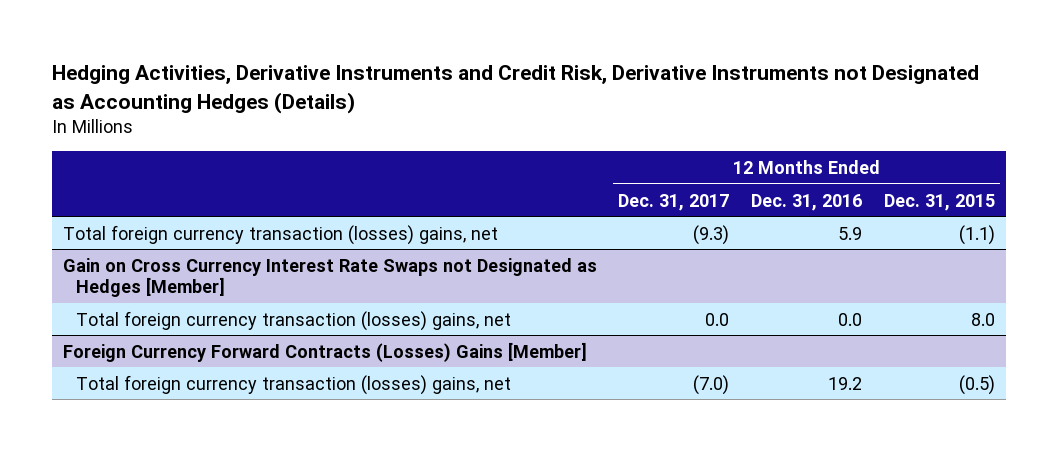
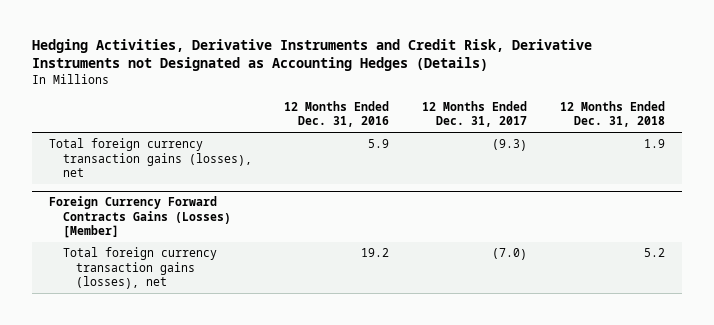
- | 12 Months Ended Dec. 31, 2017 | 12 Months Ended Dec. 31, 2016 | 12 Months Ended Dec. 31, 2015
+ | 12 Months Ended Dec. 31, 2016 | 12 Months Ended Dec. 31, 2017 | 12 Months Ended Dec. 31, 2018
- Total foreign currency transaction (losses) gains, net | (9.3) | 5.9 | (1.1)
- Gain on Cross Currency Interest Rate Swaps not Designated as Hedges [Member]
- Total foreign currency transaction (losses) gains, net | 0.0 | 0.0 | 8.0
- Foreign Currency Forward Contracts (Losses) Gains [Member]
- Total foreign currency transaction (losses) gains, net | (7.0) | 19.2 | (0.5)
+ Total foreign currency transaction gains (losses), net | 5.9 | (9.3) | 1.9
+ Foreign Currency Forward Contracts Gains (Losses) [Member]
+ Total foreign currency transaction gains (losses), net | 19.2 | (7.0) | 5.2

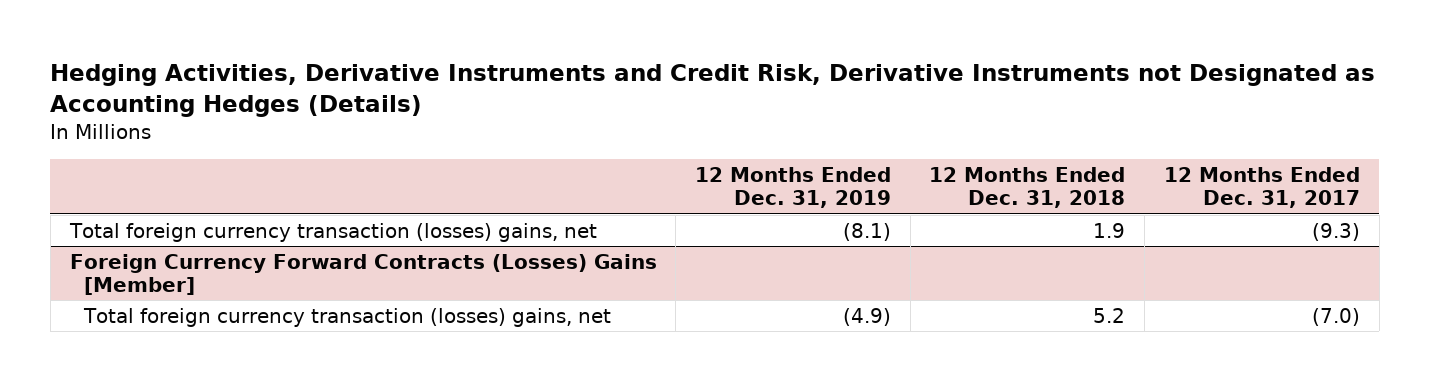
- | 12 Months Ended Dec. 31, 2016 | 12 Months Ended Dec. 31, 2017 | 12 Months Ended Dec. 31, 2018
+ | 12 Months Ended Dec. 31, 2019 | 12 Months Ended Dec. 31, 2018 | 12 Months Ended Dec. 31, 2017
- Total foreign currency transaction gains (losses), net | 5.9 | (9.3) | 1.9
- Foreign Currency Forward Contracts Gains (Losses) [Member]
- Total foreign currency transaction gains (losses), net | 19.2 | (7.0) | 5.2
+ Total foreign currency transaction (losses) gains, net | (8.1) | 1.9 | (9.3)
+ Foreign Currency Forward Contracts (Losses) Gains [Member]
+ Total foreign currency transaction (losses) gains, net | (4.9) | 5.2 | (7.0)

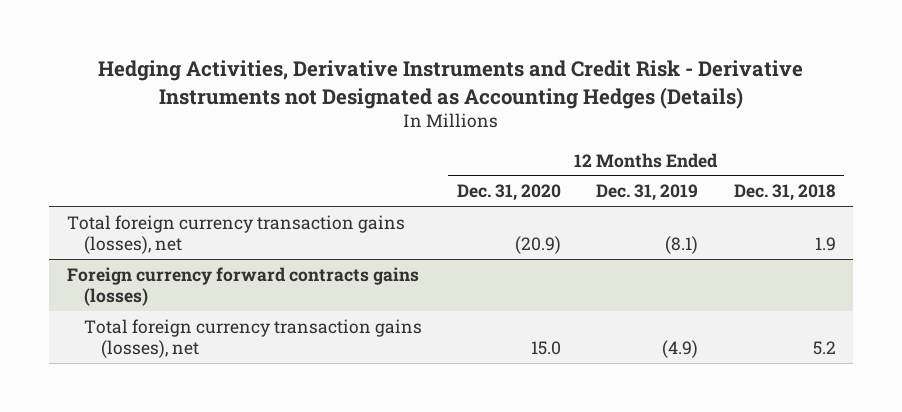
- Hedging Activities, Derivative Instruments and Credit Risk, Derivative Instruments not Designated as Accounting Hedges (Details)
+ Hedging Activities, Derivative Instruments and Credit Risk - Derivative Instruments not Designated as Accounting Hedges (Details)
- | 12 Months Ended Dec. 31, 2019 | 12 Months Ended Dec. 31, 2018 | 12 Months Ended Dec. 31, 2017
+ | 12 Months Ended Dec. 31, 2020 | 12 Months Ended Dec. 31, 2019 | 12 Months Ended Dec. 31, 2018
- Total foreign currency transaction (losses) gains, net | (8.1) | 1.9 | (9.3)
- Foreign Currency Forward Contracts (Losses) Gains [Member]
- Total foreign currency transaction (losses) gains, net | (4.9) | 5.2 | (7.0)
+ Total foreign currency transaction gains (losses), net | (20.9) | (8.1) | 1.9
+ Foreign currency forward contracts gains (losses)
+ Total foreign currency transaction gains (losses), net | 15.0 | (4.9) | 5.2

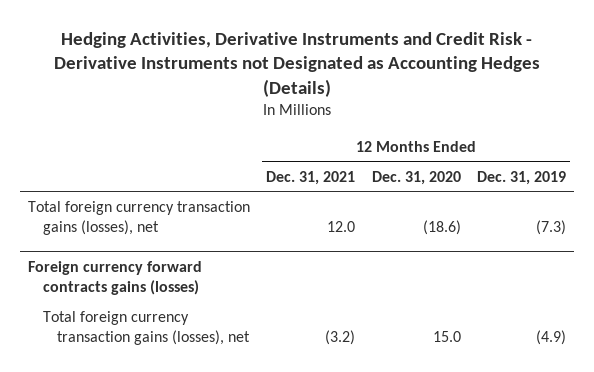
- | 12 Months Ended Dec. 31, 2020 | 12 Months Ended Dec. 31, 2019 | 12 Months Ended Dec. 31, 2018
+ | 12 Months Ended Dec. 31, 2021 | 12 Months Ended Dec. 31, 2020 | 12 Months Ended Dec. 31, 2019
- Total foreign currency transaction gains (losses), net | (20.9) | (8.1) | 1.9
+ Total foreign currency transaction gains (losses), net | 12.0 | (18.6) | (7.3)

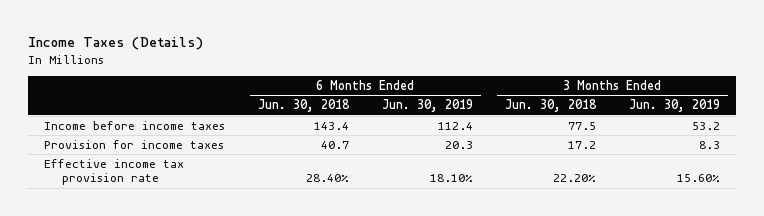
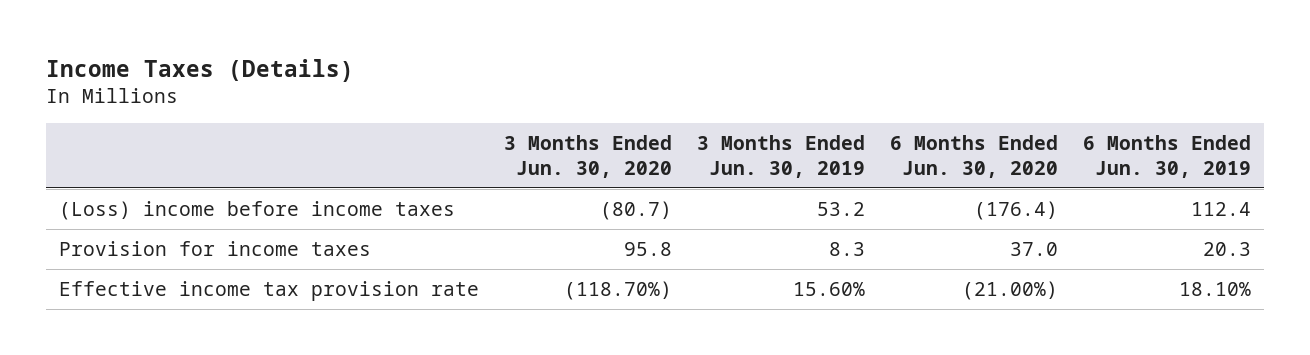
- | 6 Months Ended Jun. 30, 2018 | 6 Months Ended Jun. 30, 2019 | 3 Months Ended Jun. 30, 2018 | 3 Months Ended Jun. 30, 2019
+ | 3 Months Ended Jun. 30, 2020 | 3 Months Ended Jun. 30, 2019 | 6 Months Ended Jun. 30, 2020 | 6 Months Ended Jun. 30, 2019
- Income before income taxes | 143.4 | 112.4 | 77.5 | 53.2
+ (Loss) income before income taxes | (80.7) | 53.2 | (176.4) | 112.4

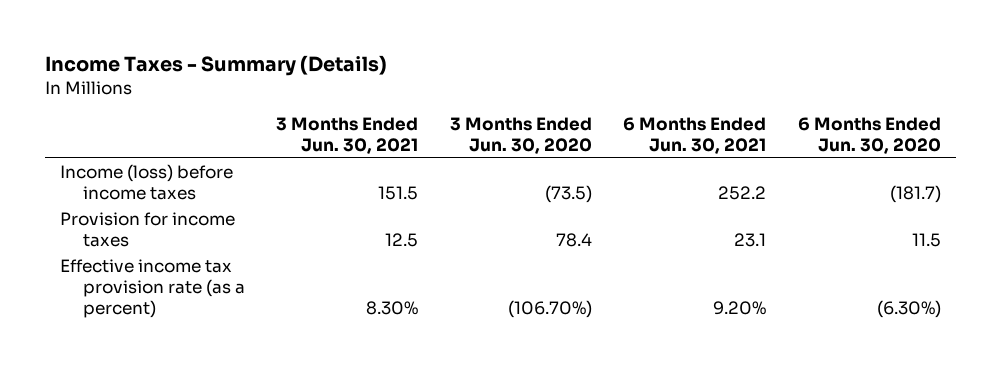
- Income Taxes (Details)
+ Income Taxes - Summary (Details)
- | 3 Months Ended Jun. 30, 2020 | 3 Months Ended Jun. 30, 2019 | 6 Months Ended Jun. 30, 2020 | 6 Months Ended Jun. 30, 2019
+ | 3 Months Ended Jun. 30, 2021 | 3 Months Ended Jun. 30, 2020 | 6 Months Ended Jun. 30, 2021 | 6 Months Ended Jun. 30, 2020
- (Loss) income before income taxes | (80.7) | 53.2 | (176.4) | 112.4
- Provision for income taxes | 95.8 | 8.3 | 37.0 | 20.3
- Effective income tax provision rate | (118.70%) | 15.60% | (21.00%) | 18.10%
+ Income (loss) before income taxes | 151.5 | (73.5) | 252.2 | (181.7)
+ Provision for income taxes | 12.5 | 78.4 | 23.1 | 11.5
+ Effective income tax provision rate (as a percent) | 8.30% | (106.70%) | 9.20% | (6.30%)

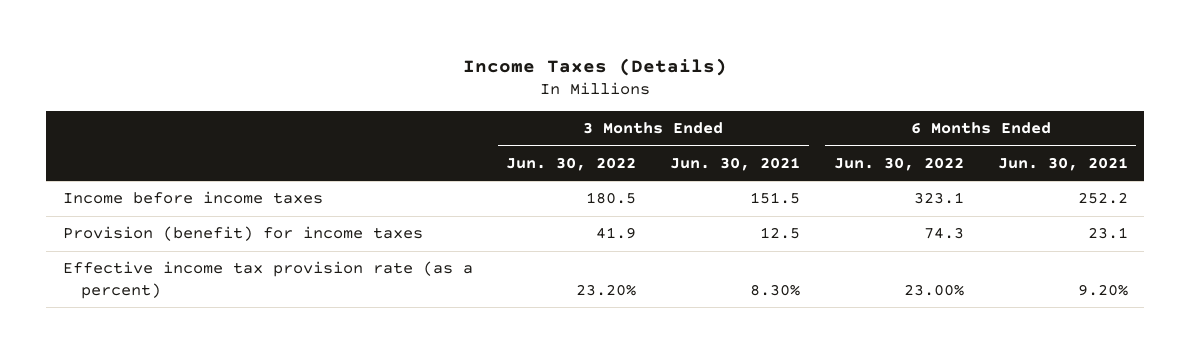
- Income Taxes - Summary (Details)
+ Income Taxes (Details)
- | 3 Months Ended Jun. 30, 2021 | 3 Months Ended Jun. 30, 2020 | 6 Months Ended Jun. 30, 2021 | 6 Months Ended Jun. 30, 2020
+ | 3 Months Ended Jun. 30, 2022 | 3 Months Ended Jun. 30, 2021 | 6 Months Ended Jun. 30, 2022 | 6 Months Ended Jun. 30, 2021
- Income (loss) before income taxes | 151.5 | (73.5) | 252.2 | (181.7)
- Provision for income taxes | 12.5 | 78.4 | 23.1 | 11.5
+ Income before income taxes | 180.5 | 151.5 | 323.1 | 252.2
+ Provision (benefit) for income taxes | 41.9 | 12.5 | 74.3 | 23.1

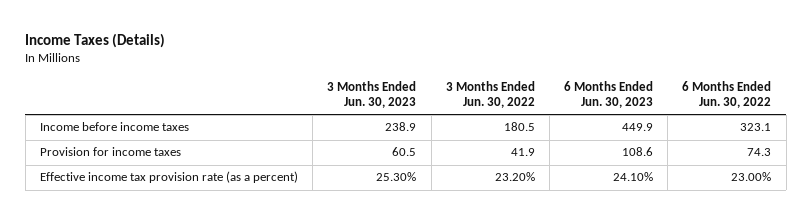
- | 3 Months Ended Jun. 30, 2022 | 3 Months Ended Jun. 30, 2021 | 6 Months Ended Jun. 30, 2022 | 6 Months Ended Jun. 30, 2021
+ | 3 Months Ended Jun. 30, 2023 | 3 Months Ended Jun. 30, 2022 | 6 Months Ended Jun. 30, 2023 | 6 Months Ended Jun. 30, 2022
- Provision (benefit) for income taxes | 41.9 | 12.5 | 74.3 | 23.1
+ Provision for income taxes | 60.5 | 41.9 | 108.6 | 74.3

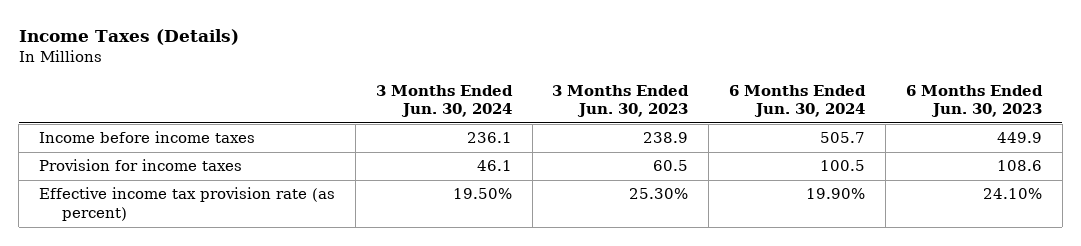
- | 3 Months Ended Jun. 30, 2023 | 3 Months Ended Jun. 30, 2022 | 6 Months Ended Jun. 30, 2023 | 6 Months Ended Jun. 30, 2022
+ | 3 Months Ended Jun. 30, 2024 | 3 Months Ended Jun. 30, 2023 | 6 Months Ended Jun. 30, 2024 | 6 Months Ended Jun. 30, 2023
- Effective income tax provision rate (as a percent) | 25.30% | 23.20% | 24.10% | 23.00%
+ Effective income tax provision rate (as percent) | 19.50% | 25.30% | 19.90% | 24.10%

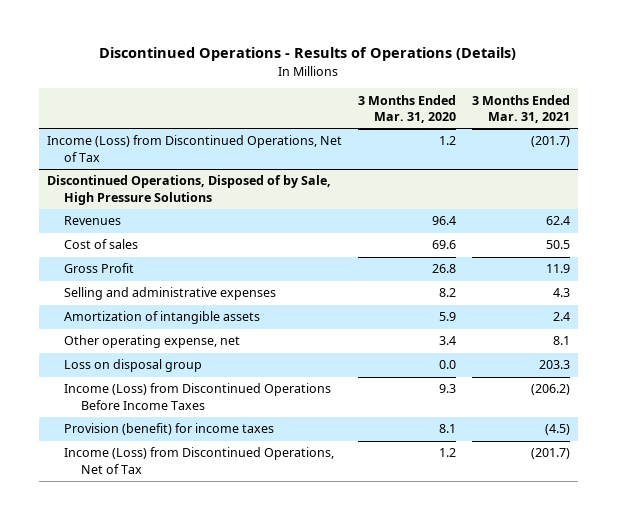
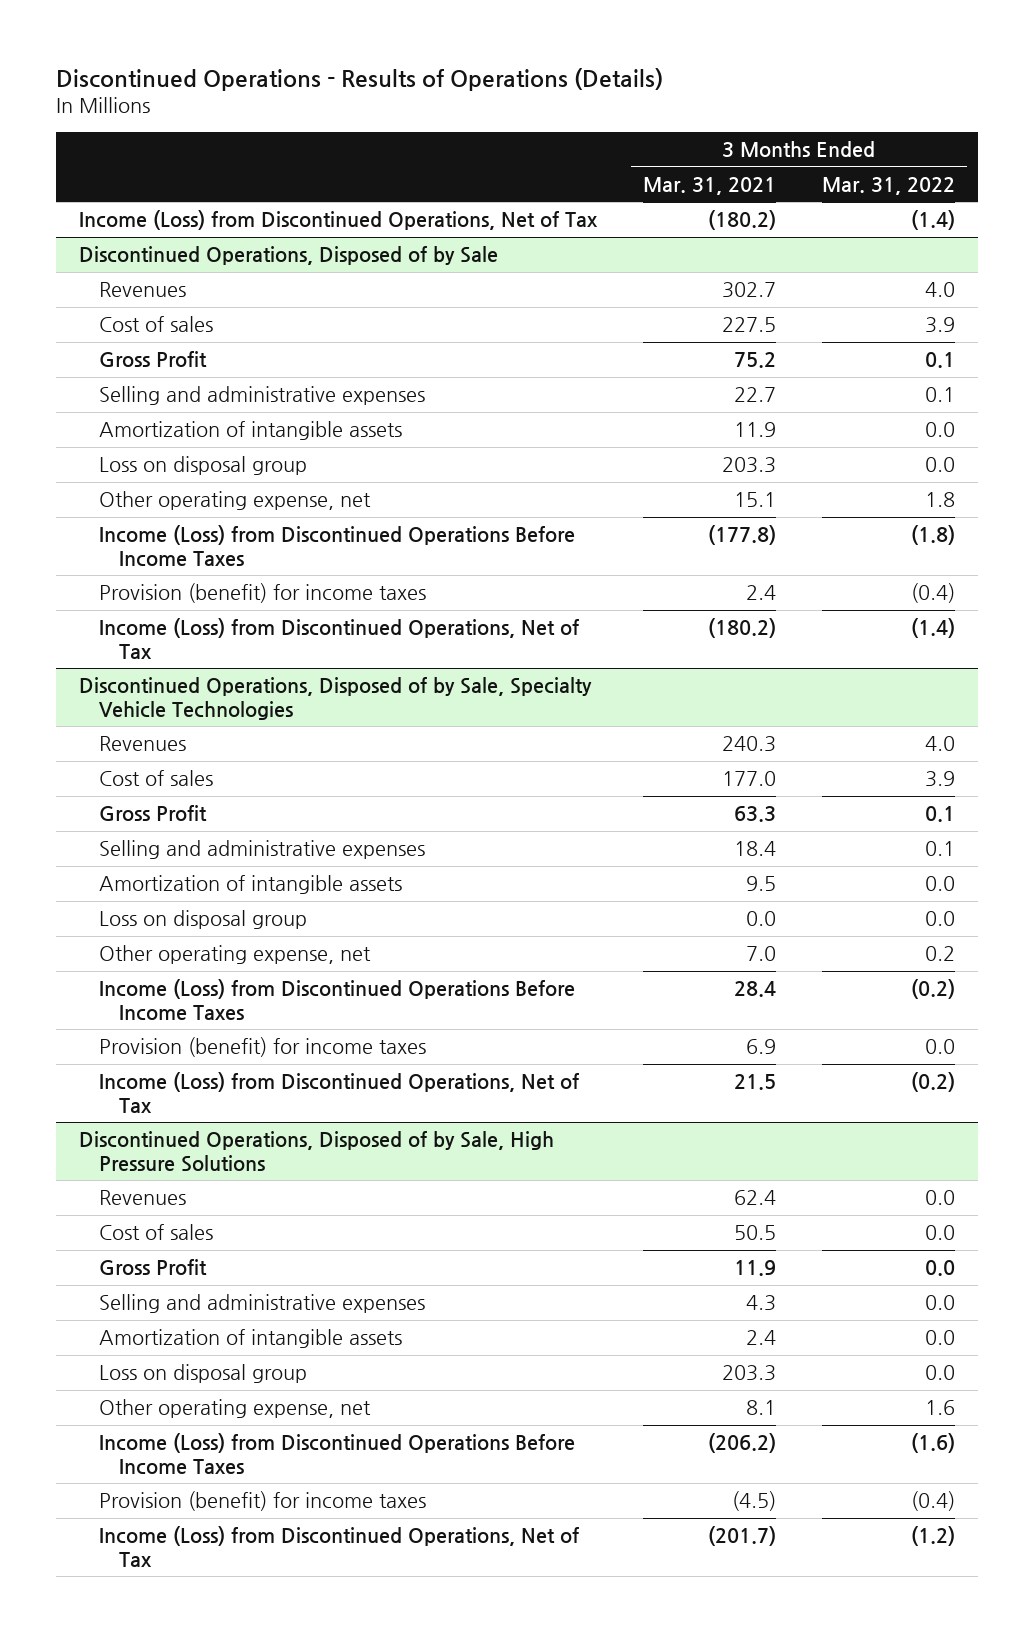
- | 3 Months Ended Mar. 31, 2020 | 3 Months Ended Mar. 31, 2021
+ | 3 Months Ended Mar. 31, 2021 | 3 Months Ended Mar. 31, 2022
- Income (Loss) from Discontinued Operations, Net of Tax | 1.2 | (201.7)
+ Income (Loss) from Discontinued Operations, Net of Tax | (180.2) | (1.4)
+ Discontinued Operations, Disposed of by Sale
+ Revenues | 302.7 | 4.0
+ Cost of sales | 227.5 | 3.9
+ Gross Profit | 75.2 | 0.1
+ Selling and administrative expenses | 22.7 | 0.1
+ Amortization of intangible assets | 11.9 | 0.0
+ Loss on disposal group | 203.3 | 0.0
+ Other operating expense, net | 15.1 | 1.8
+ Income (Loss) from Discontinued Operations Before Income Taxes | (177.8) | (1.8)
+ Provision (benefit) for income taxes | 2.4 | (0.4)
+ Income (Loss) from Discontinued Operations, Net of Tax | (180.2) | (1.4)
+ Discontinued Operations, Disposed of by Sale, Specialty Vehicle Technologies
+ Revenues | 240.3 | 4.0
+ Cost of sales | 177.0 | 3.9
+ Gross Profit | 63.3 | 0.1
+ Selling and administrative expenses | 18.4 | 0.1
+ Amortization of intangible assets | 9.5 | 0.0
+ Loss on disposal group | 0.0 | 0.0
+ Other operating expense, net | 7.0 | 0.2
+ Income (Loss) from Discontinued Operations Before Income Taxes | 28.4 | (0.2)
+ Provision (benefit) for income taxes | 6.9 | 0.0
+ Income (Loss) from Discontinued Operations, Net of Tax | 21.5 | (0.2)
@ Discontinued Operations, Disposed of by Sale, High Pressure Solutions
moved down: Other operating expense, net | 8.1 | 1.6

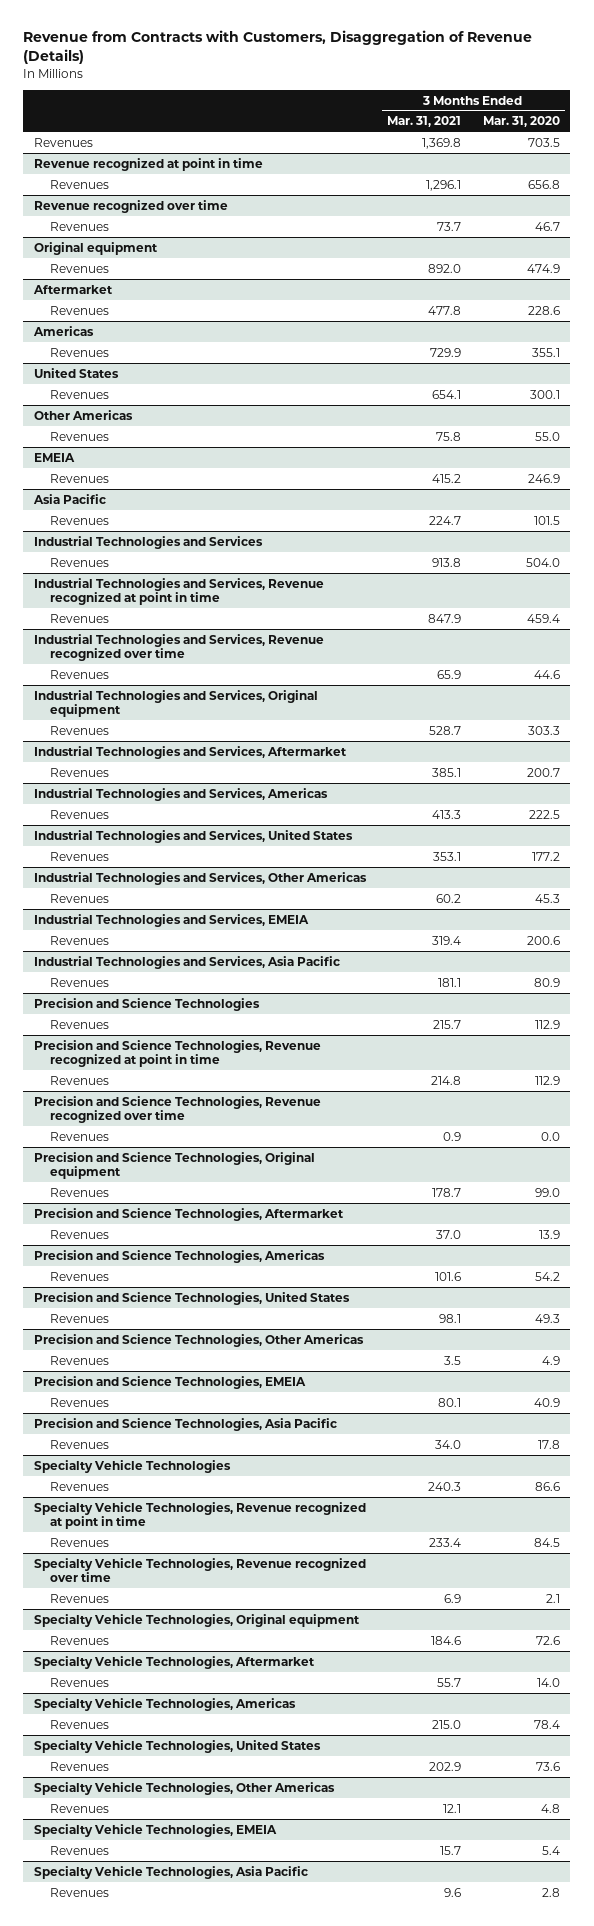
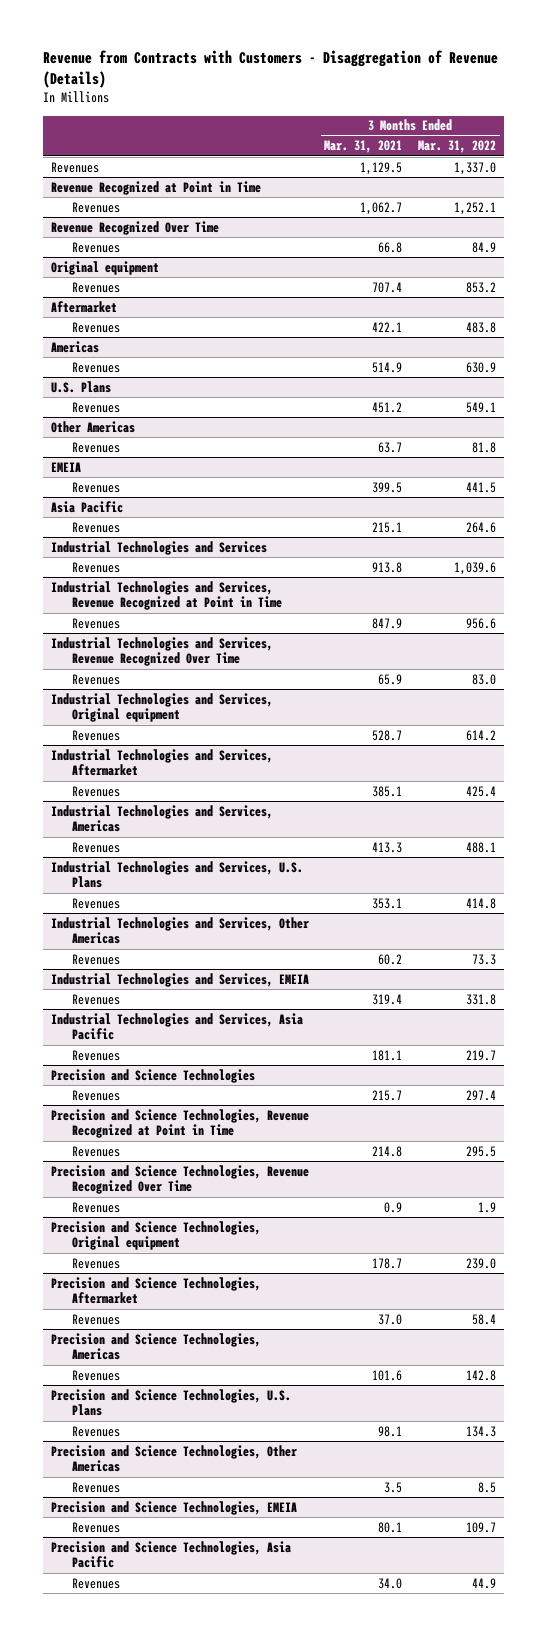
- Revenue from Contracts with Customers, Disaggregation of Revenue (Details)
+ Revenue from Contracts with Customers - Disaggregation of Revenue (Details)
- | 3 Months Ended Mar. 31, 2021 | 3 Months Ended Mar. 31, 2020
+ | 3 Months Ended Mar. 31, 2021 | 3 Months Ended Mar. 31, 2022
- Revenues | 1,369.8 | 703.5
- Revenue recognized at point in time
- Revenues | 1,296.1 | 656.8
- Revenue recognized over time
- Revenues | 73.7 | 46.7
+ Revenues | 1,129.5 | 1,337.0
+ Revenue Recognized at Point in Time
+ Revenues | 1,062.7 | 1,252.1
+ Revenue Recognized Over Time
+ Revenues | 66.8 | 84.9
@ Original equipment
- Revenues | 892.0 | 474.9
+ Revenues | 707.4 | 853.2
@ Aftermarket
- Revenues | 477.8 | 228.6
+ Revenues | 422.1 | 483.8
@ Americas
- Revenues | 729.9 | 355.1
- United States
- Revenues | 654.1 | 300.1
@ Americas
+ Revenues | 514.9 | 630.9
+ U.S. Plans
+ Revenues | 451.2 | 549.1
@ Other Americas
- Revenues | 75.8 | 55.0
+ Revenues | 63.7 | 81.8
@ EMEIA
- Revenues | 415.2 | 246.9
+ Revenues | 399.5 | 441.5
@ Asia Pacific
- Revenues | 224.7 | 101.5
+ Revenues | 215.1 | 264.6
- Industrial Technologies and Services, Revenue recognized at point in time
+ Industrial Technologies and Services, Revenue Recognized at Point in Time
- Industrial Technologies and Services, Revenue recognized over time
+ Industrial Technologies and Services, Revenue Recognized Over Time
- Industrial Technologies and Services, United States
+ Industrial Technologies and Services, U.S. Plans
- Precision and Science Technologies, Revenue recognized at point in time
+ Precision and Science Technologies, Revenue Recognized at Point in Time
- Precision and Science Technologies, Revenue recognized over time
+ Precision and Science Technologies, Revenue Recognized Over Time
- Precision and Science Technologies, United States
+ Precision and Science Technologies, U.S. Plans
- Specialty Vehicle Technologies
- Revenues | 240.3 | 86.6
- Specialty Vehicle Technologies, Revenue recognized at point in time
- Revenues | 233.4 | 84.5
- Specialty Vehicle Technologies, Revenue recognized over time
- Revenues | 6.9 | 2.1
- Specialty Vehicle Technologies, Original equipment
- Revenues | 184.6 | 72.6
- Specialty Vehicle Technologies, Aftermarket
- Revenues | 55.7 | 14.0
- Specialty Vehicle Technologies, Americas
- Revenues | 215.0 | 78.4
- Specialty Vehicle Technologies, United States
- Revenues | 202.9 | 73.6
- Specialty Vehicle Technologies, Other Americas
- Revenues | 12.1 | 4.8
- Specialty Vehicle Technologies, EMEIA
- Revenues | 15.7 | 5.4
- Specialty Vehicle Technologies, Asia Pacific
- Revenues | 9.6 | 2.8

